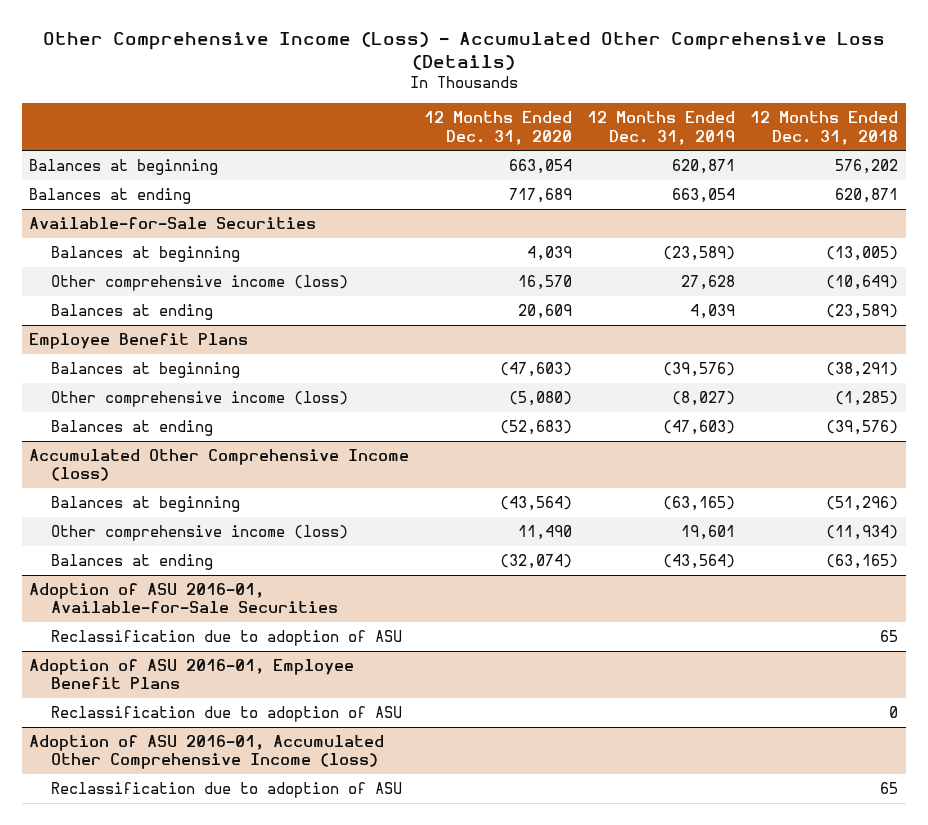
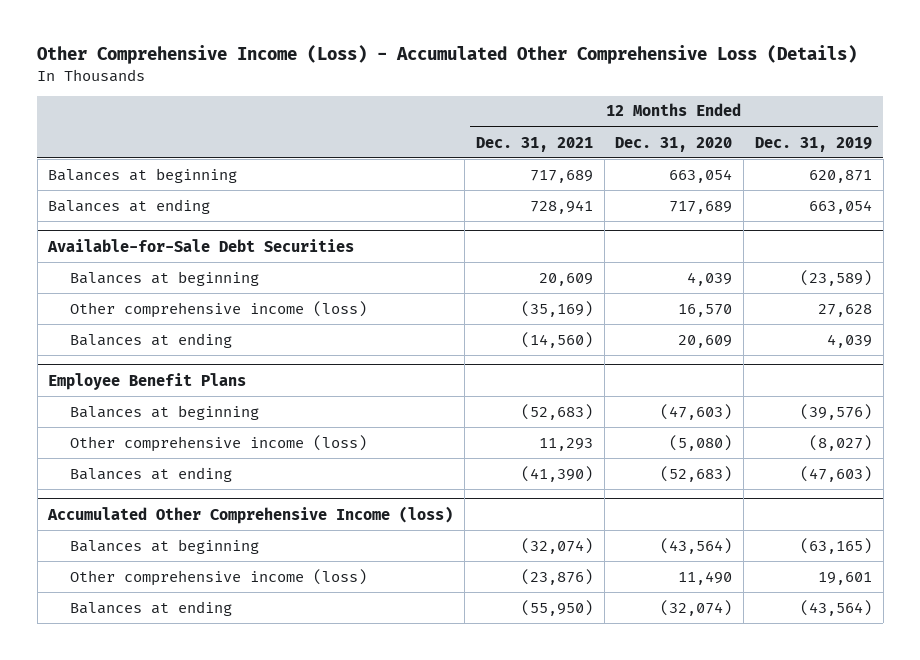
- | 12 Months Ended Dec. 31, 2020 | 12 Months Ended Dec. 31, 2019 | 12 Months Ended Dec. 31, 2018
+ | 12 Months Ended Dec. 31, 2021 | 12 Months Ended Dec. 31, 2020 | 12 Months Ended Dec. 31, 2019
- Available-for-Sale Securities
+ Available-for-Sale Debt Securities
- Adoption of ASU 2016-01, Available-for-Sale Securities
- Reclassification due to adoption of ASU | | | 65
- Adoption of ASU 2016-01, Employee Benefit Plans
- Reclassification due to adoption of ASU | | | 0
- Adoption of ASU 2016-01, Accumulated Other Comprehensive Income (loss)
- Reclassification due to adoption of ASU | | | 65

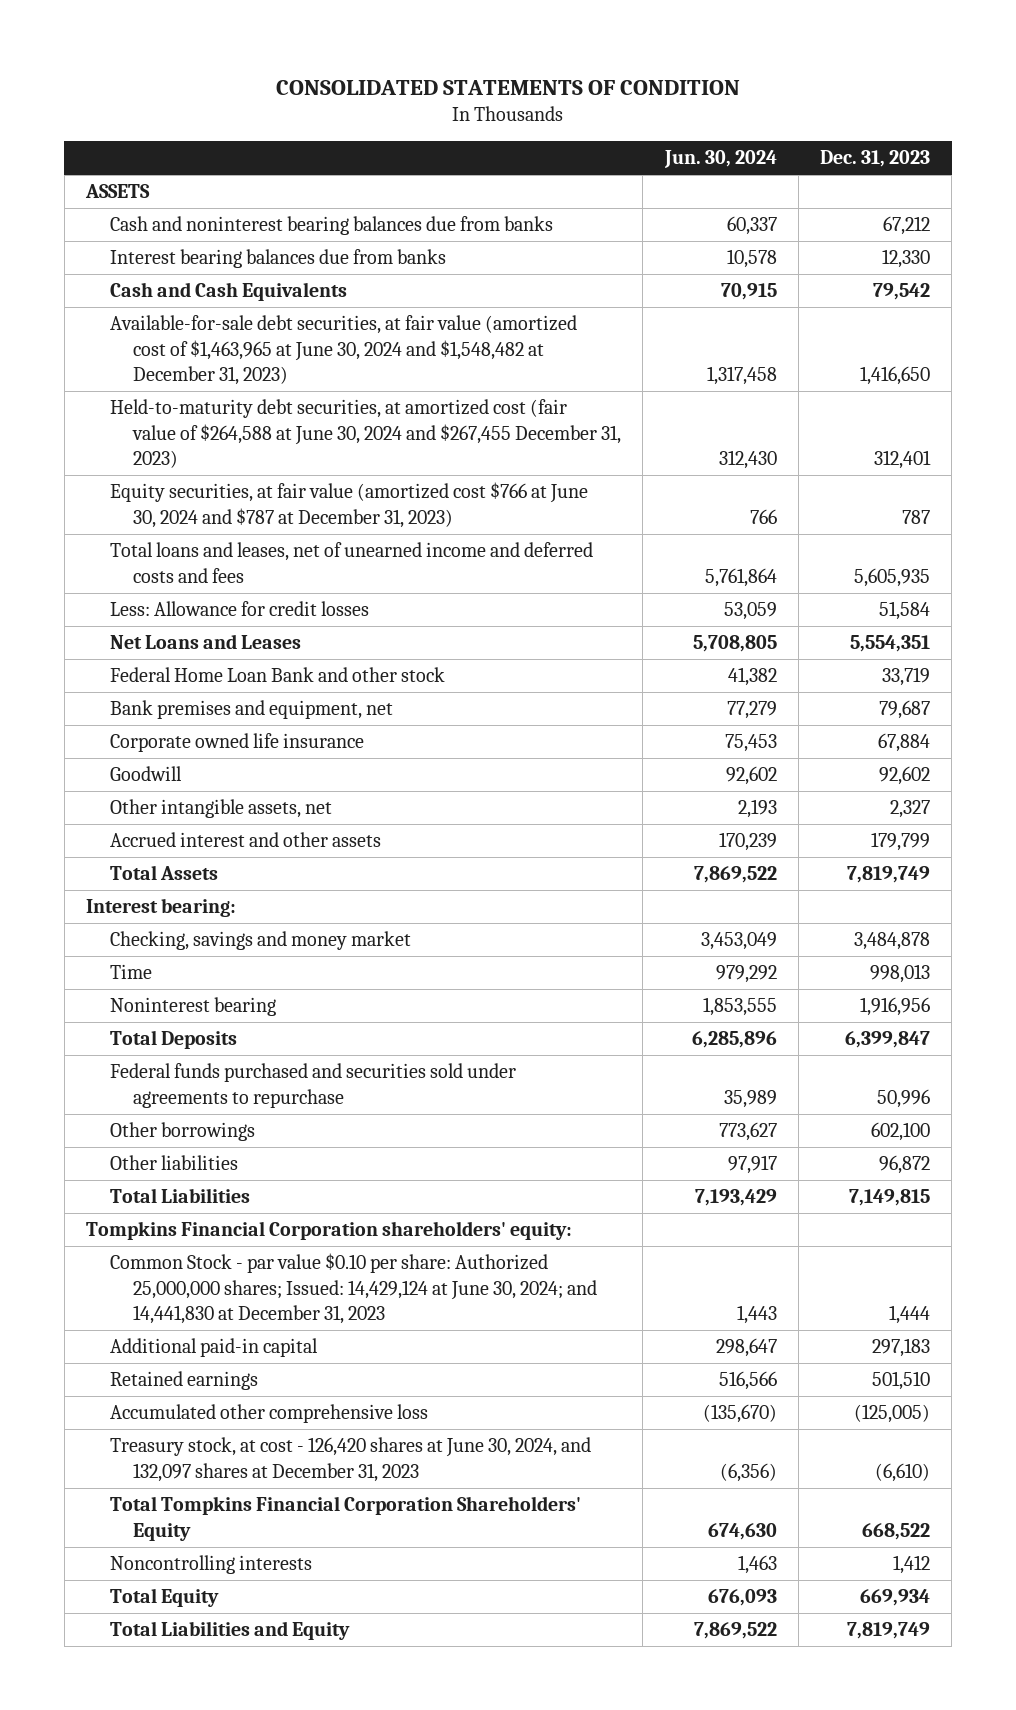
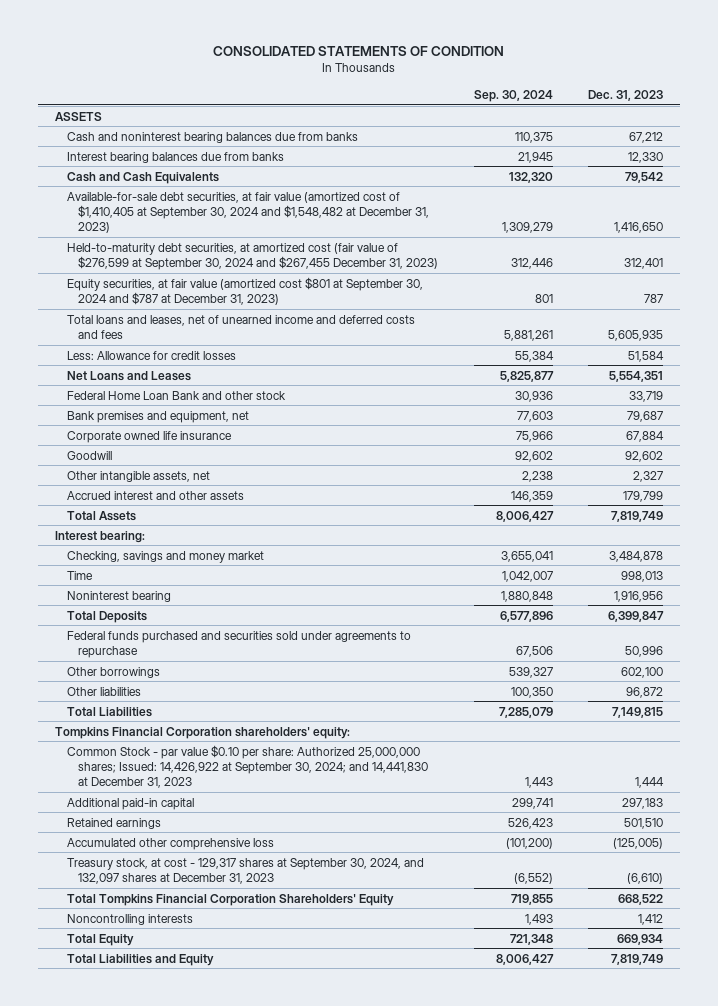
- | Jun. 30, 2024 | Dec. 31, 2023
+ | Sep. 30, 2024 | Dec. 31, 2023
- Available-for-sale debt securities, at fair value (amortized cost of $1,463,965 at June 30, 2024 and $1,548,482 at December 31, 2023) | 1,317,458 | 1,416,650
- Held-to-maturity debt securities, at amortized cost (fair value of $264,588 at June 30, 2024 and $267,455 December 31, 2023) | 312,430 | 312,401
- Equity securities, at fair value (amortized cost $766 at June 30, 2024 and $787 at December 31, 2023) | 766 | 787
+ Available-for-sale debt securities, at fair value (amortized cost of $1,410,405 at September 30, 2024 and $1,548,482 at December 31, 2023) | 1,309,279 | 1,416,650
+ Held-to-maturity debt securities, at amortized cost (fair value of $276,599 at September 30, 2024 and $267,455 December 31, 2023) | 312,446 | 312,401
+ Equity securities, at fair value (amortized cost $801 at September 30, 2024 and $787 at December 31, 2023) | 801 | 787
- Common Stock - par value $0.10 per share: Authorized 25,000,000 shares; Issued: 14,429,124 at June 30, 2024; and 14,441,830 at December 31, 2023 | 1,443 | 1,444
+ Common Stock - par value $0.10 per share: Authorized 25,000,000 shares; Issued: 14,426,922 at September 30, 2024; and 14,441,830 at December 31, 2023 | 1,443 | 1,444
- Treasury stock, at cost - 126,420 shares at June 30, 2024, and 132,097 shares at December 31, 2023 | (6,356) | (6,610)
+ Treasury stock, at cost - 129,317 shares at September 30, 2024, and 132,097 shares at December 31, 2023 | (6,552) | (6,610)

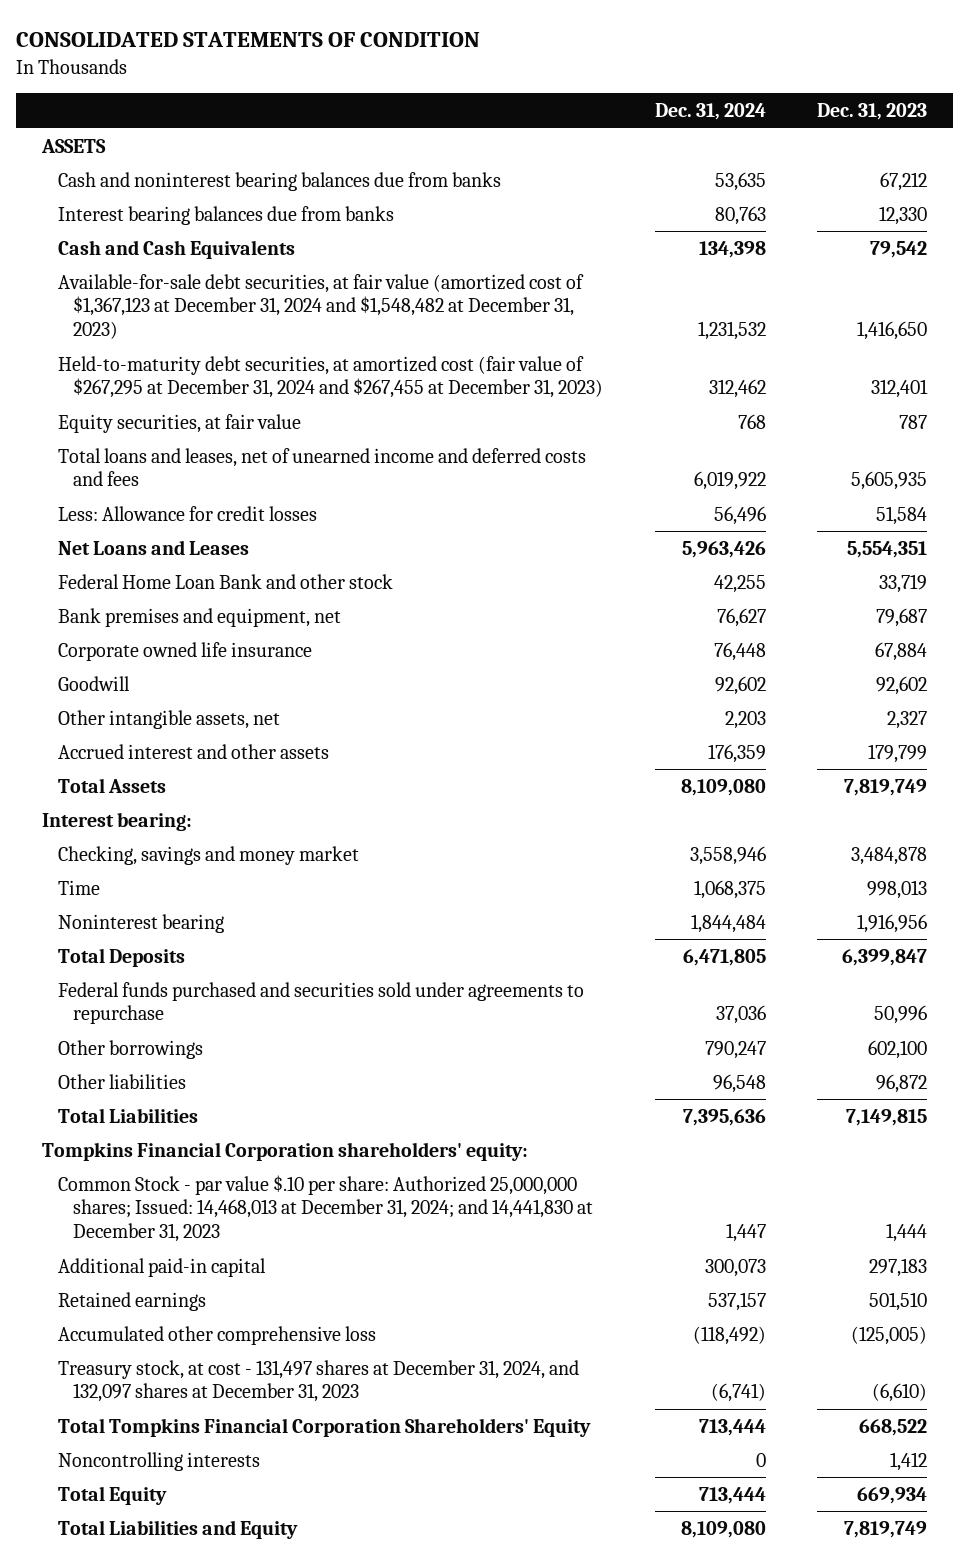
- | Sep. 30, 2024 | Dec. 31, 2023
+ | Dec. 31, 2024 | Dec. 31, 2023
- Available-for-sale debt securities, at fair value (amortized cost of $1,410,405 at September 30, 2024 and $1,548,482 at December 31, 2023) | 1,309,279 | 1,416,650
- Held-to-maturity debt securities, at amortized cost (fair value of $276,599 at September 30, 2024 and $267,455 December 31, 2023) | 312,446 | 312,401
- Equity securities, at fair value (amortized cost $801 at September 30, 2024 and $787 at December 31, 2023) | 801 | 787
+ Available-for-sale debt securities, at fair value (amortized cost of $1,367,123 at December 31, 2024 and $1,548,482 at December 31, 2023) | 1,231,532 | 1,416,650
+ Held-to-maturity debt securities, at amortized cost (fair value of $267,295 at December 31, 2024 and $267,455 at December 31, 2023) | 312,462 | 312,401
+ Equity securities, at fair value | 768 | 787
- Common Stock - par value $0.10 per share: Authorized 25,000,000 shares; Issued: 14,426,922 at September 30, 2024; and 14,441,830 at December 31, 2023 | 1,443 | 1,444
+ Common Stock - par value $.10 per share: Authorized 25,000,000 shares; Issued: 14,468,013 at December 31, 2024; and 14,441,830 at December 31, 2023 | 1,447 | 1,444
- Treasury stock, at cost - 129,317 shares at September 30, 2024, and 132,097 shares at December 31, 2023 | (6,552) | (6,610)
+ Treasury stock, at cost - 131,497 shares at December 31, 2024, and 132,097 shares at December 31, 2023 | (6,741) | (6,610)

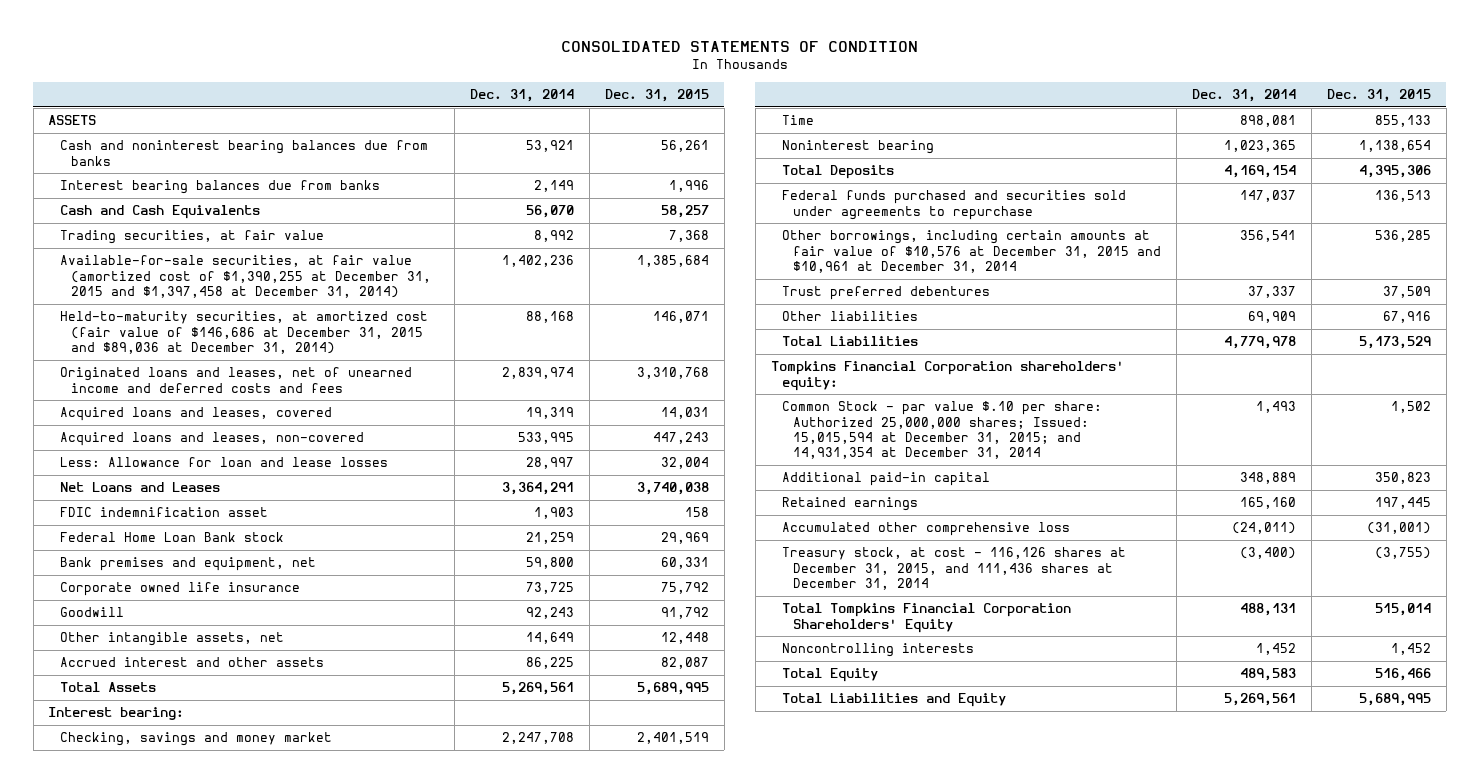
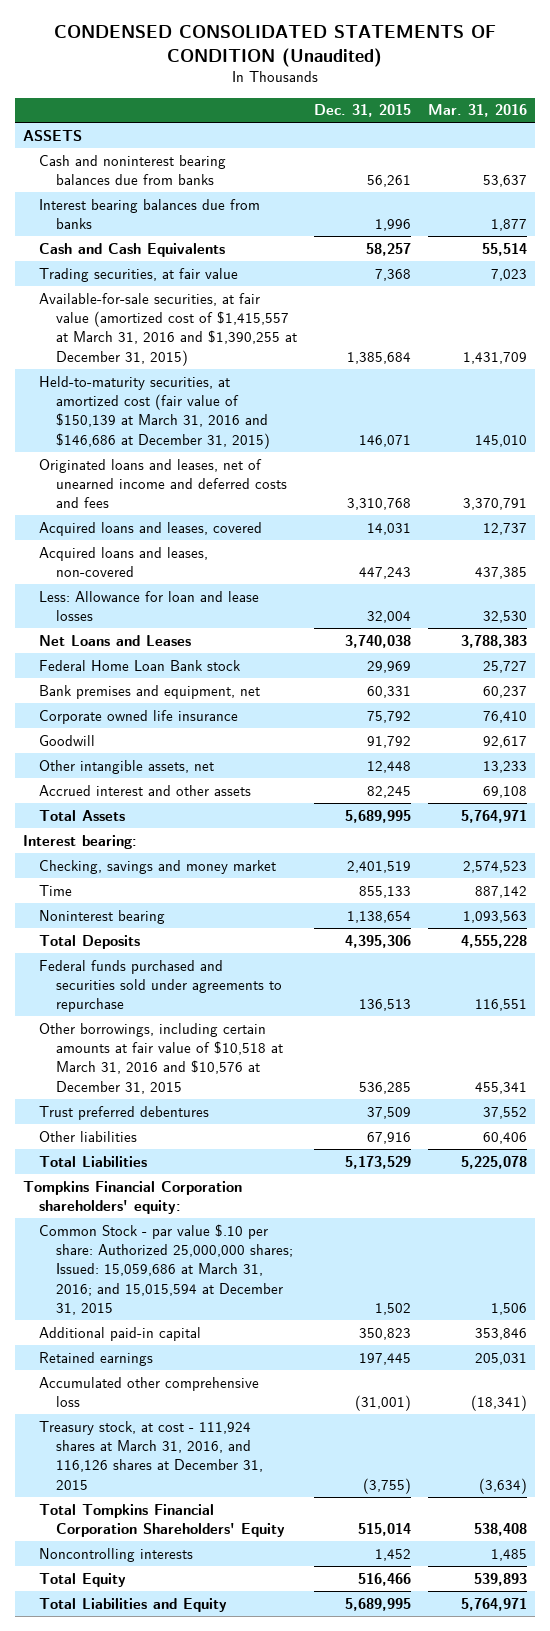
- CONSOLIDATED STATEMENTS OF CONDITION
+ CONDENSED CONSOLIDATED STATEMENTS OF CONDITION (Unaudited)
- | Dec. 31, 2014 | Dec. 31, 2015
+ | Dec. 31, 2015 | Mar. 31, 2016
- Available-for-sale securities, at fair value (amortized cost of $1,390,255 at December 31, 2015 and $1,397,458 at December 31, 2014) | 1,402,236 | 1,385,684
- Held-to-maturity securities, at amortized cost (fair value of $146,686 at December 31, 2015 and $89,036 at December 31, 2014) | 88,168 | 146,071
+ Available-for-sale securities, at fair value (amortized cost of $1,415,557 at March 31, 2016 and $1,390,255 at December 31, 2015) | 1,385,684 | 1,431,709
+ Held-to-maturity securities, at amortized cost (fair value of $150,139 at March 31, 2016 and $146,686 at December 31, 2015) | 146,071 | 145,010
- FDIC indemnification asset | 1,903 | 158
- Accrued interest and other assets | 86,225 | 82,087
+ Accrued interest and other assets | 82,245 | 69,108
- Other borrowings, including certain amounts at fair value of $10,576 at December 31, 2015 and $10,961 at December 31, 2014 | 356,541 | 536,285
+ Other borrowings, including certain amounts at fair value of $10,518 at March 31, 2016 and $10,576 at December 31, 2015 | 536,285 | 455,341
- Common Stock - par value $.10 per share: Authorized 25,000,000 shares; Issued: 15,015,594 at December 31, 2015; and 14,931,354 at December 31, 2014 | 1,493 | 1,502
+ Common Stock - par value $.10 per share: Authorized 25,000,000 shares; Issued: 15,059,686 at March 31, 2016; and 15,015,594 at December 31, 2015 | 1,502 | 1,506
- Treasury stock, at cost - 116,126 shares at December 31, 2015, and 111,436 shares at December 31, 2014 | (3,400) | (3,755)
+ Treasury stock, at cost - 111,924 shares at March 31, 2016, and 116,126 shares at December 31, 2015 | (3,755) | (3,634)

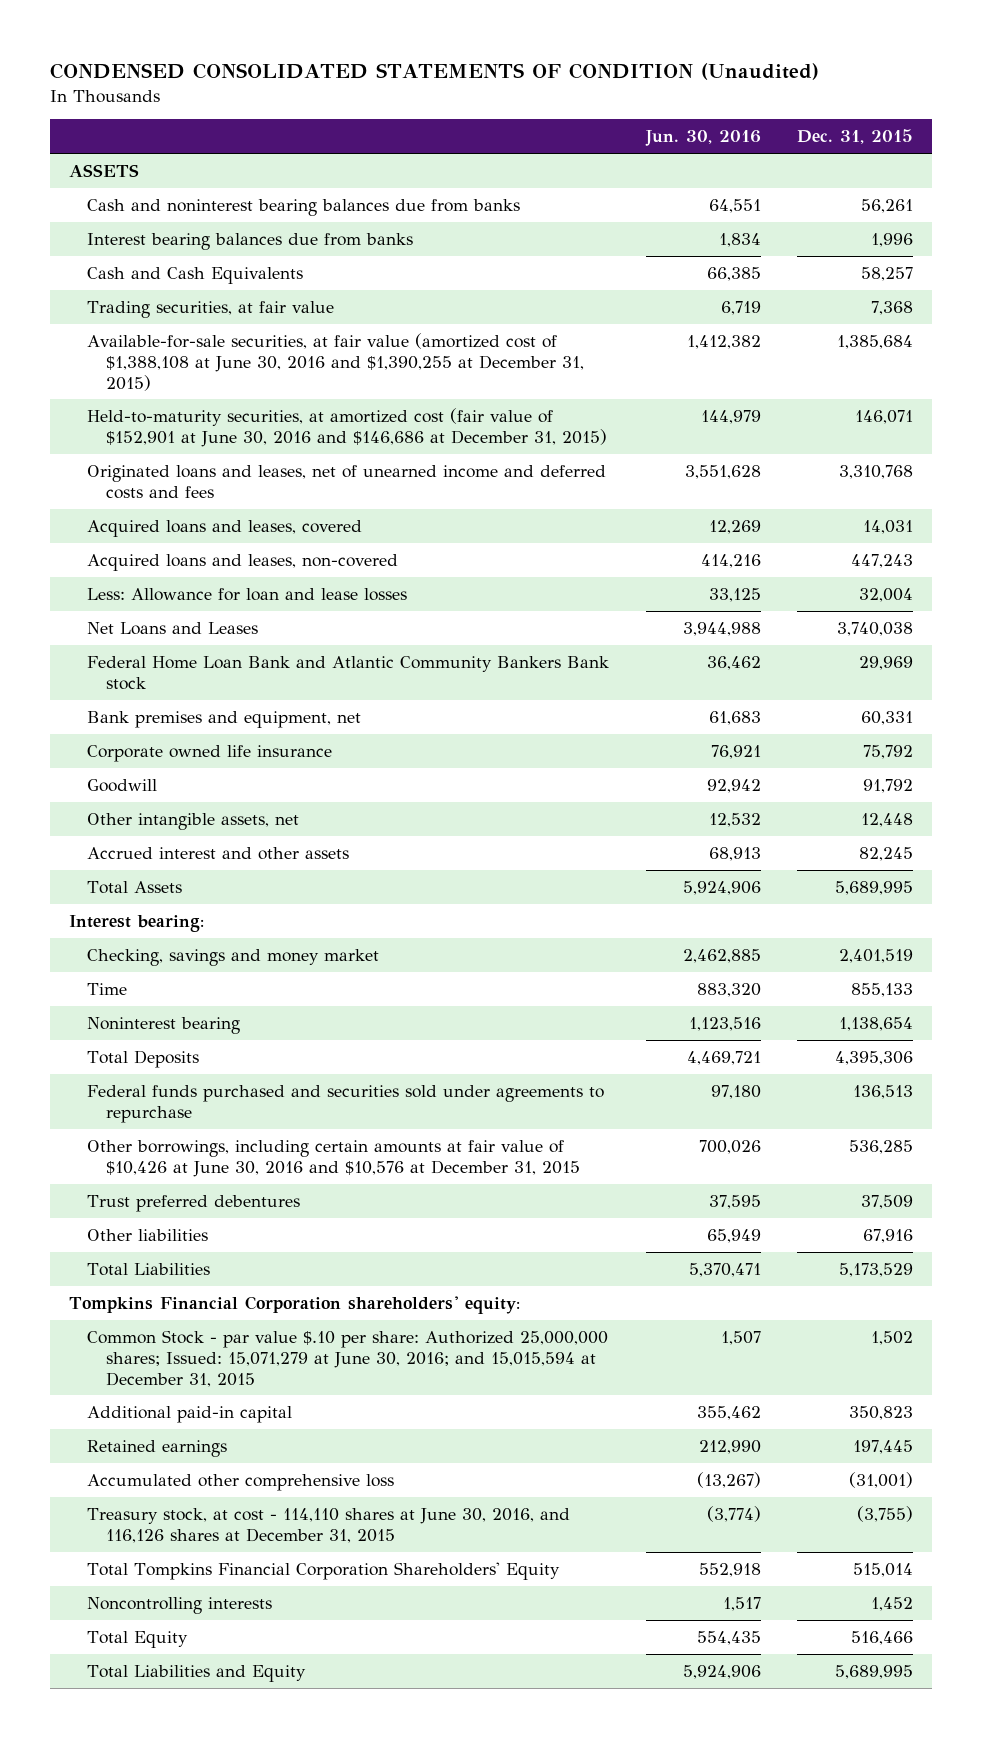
- | Dec. 31, 2015 | Mar. 31, 2016
+ | Jun. 30, 2016 | Dec. 31, 2015
- Available-for-sale securities, at fair value (amortized cost of $1,415,557 at March 31, 2016 and $1,390,255 at December 31, 2015) | 1,385,684 | 1,431,709
- Held-to-maturity securities, at amortized cost (fair value of $150,139 at March 31, 2016 and $146,686 at December 31, 2015) | 146,071 | 145,010
+ Available-for-sale securities, at fair value (amortized cost of $1,388,108 at June 30, 2016 and $1,390,255 at December 31, 2015) | 1,412,382 | 1,385,684
+ Held-to-maturity securities, at amortized cost (fair value of $152,901 at June 30, 2016 and $146,686 at December 31, 2015) | 144,979 | 146,071
- Federal Home Loan Bank stock | 29,969 | 25,727
+ Federal Home Loan Bank and Atlantic Community Bankers Bank stock | 36,462 | 29,969
- Other borrowings, including certain amounts at fair value of $10,518 at March 31, 2016 and $10,576 at December 31, 2015 | 536,285 | 455,341
+ Other borrowings, including certain amounts at fair value of $10,426 at June 30, 2016 and $10,576 at December 31, 2015 | 700,026 | 536,285
- Common Stock - par value $.10 per share: Authorized 25,000,000 shares; Issued: 15,059,686 at March 31, 2016; and 15,015,594 at December 31, 2015 | 1,502 | 1,506
+ Common Stock - par value $.10 per share: Authorized 25,000,000 shares; Issued: 15,071,279 at June 30, 2016; and 15,015,594 at December 31, 2015 | 1,507 | 1,502
- Treasury stock, at cost - 111,924 shares at March 31, 2016, and 116,126 shares at December 31, 2015 | (3,755) | (3,634)
+ Treasury stock, at cost - 114,110 shares at June 30, 2016, and 116,126 shares at December 31, 2015 | (3,774) | (3,755)

